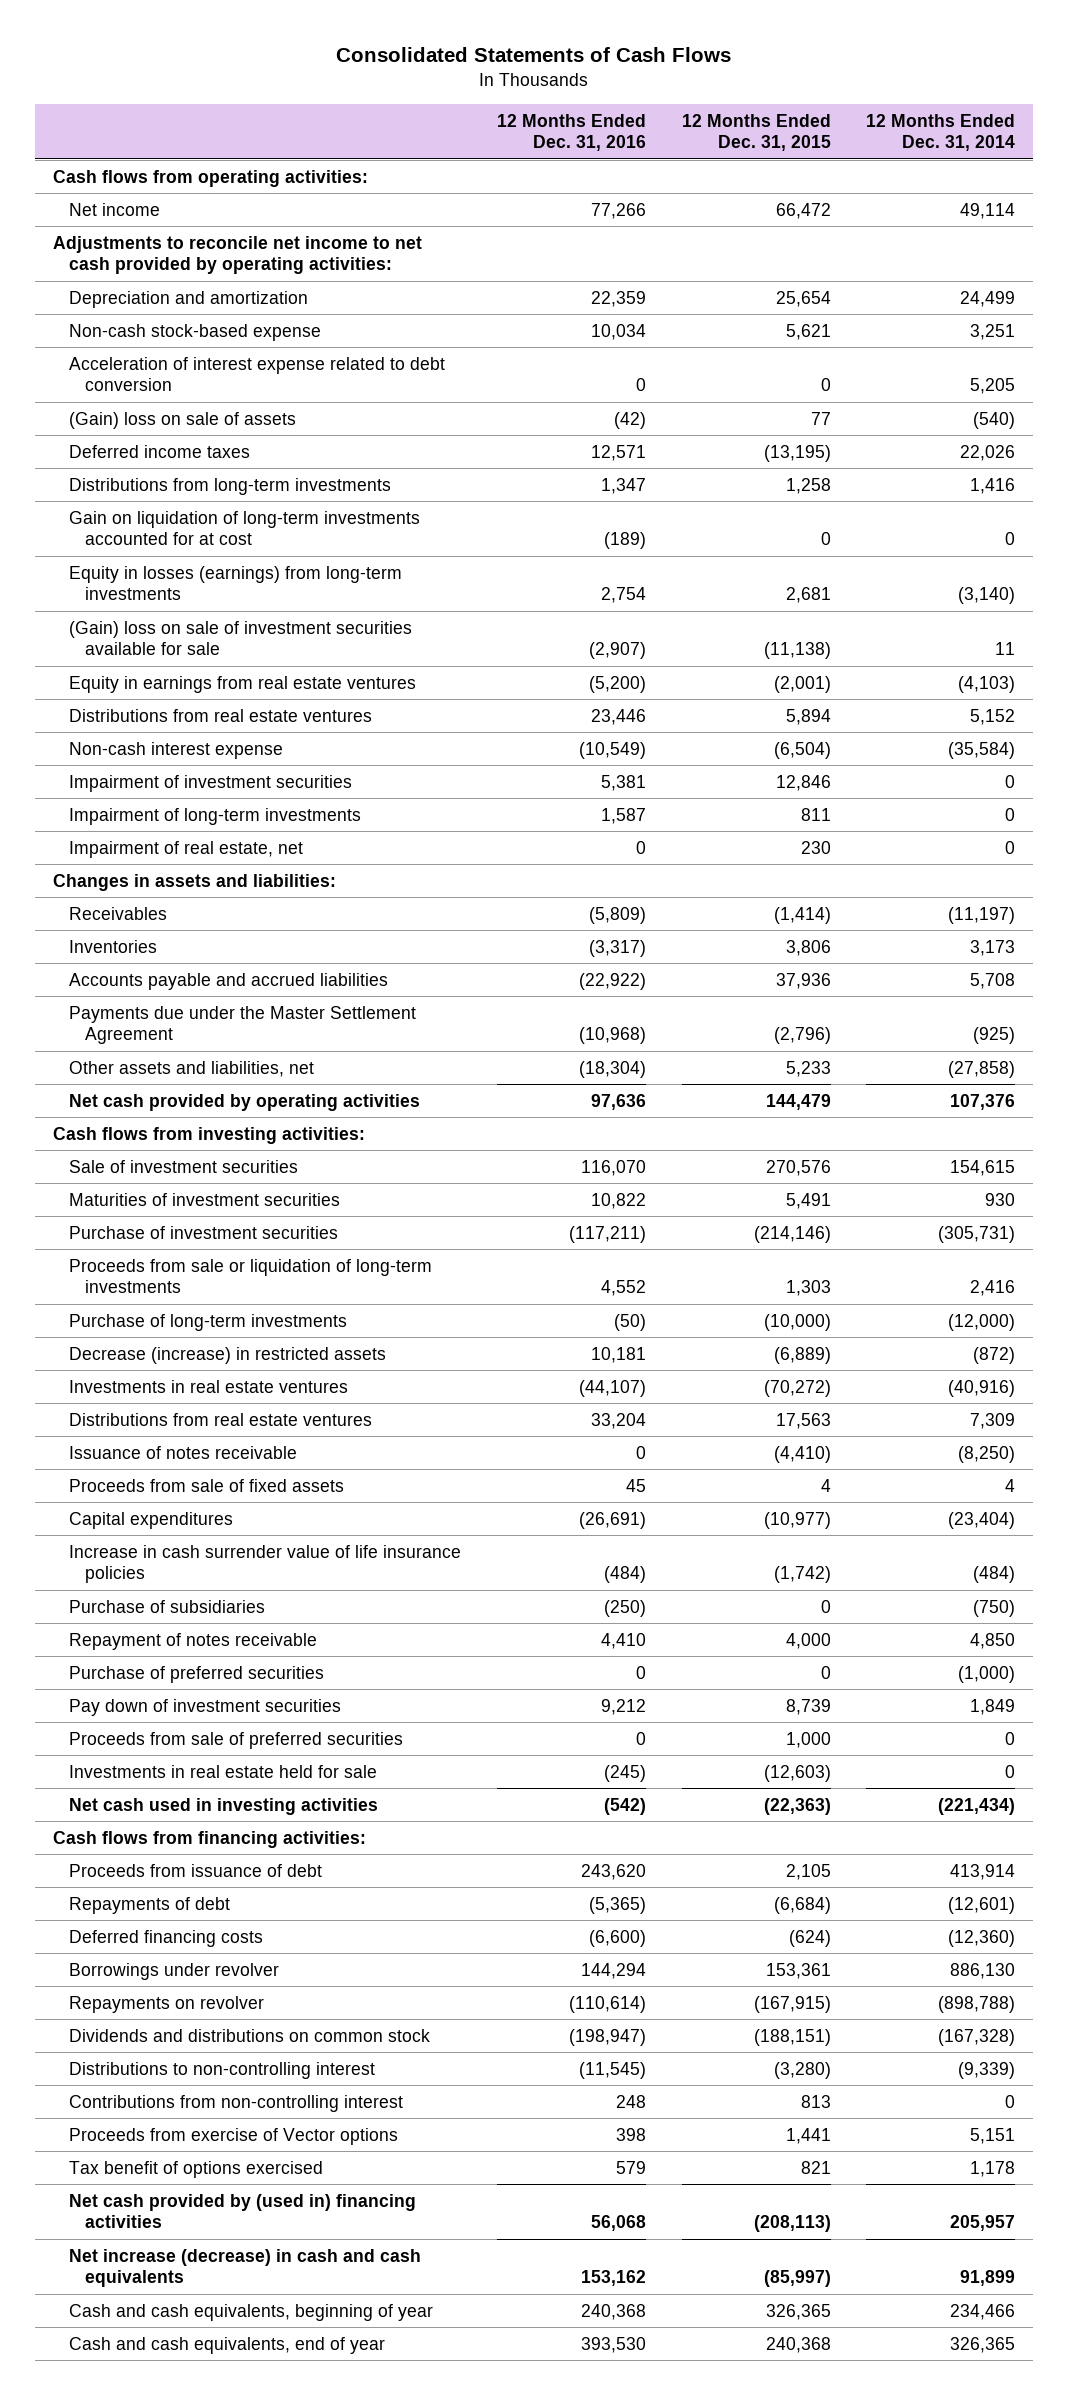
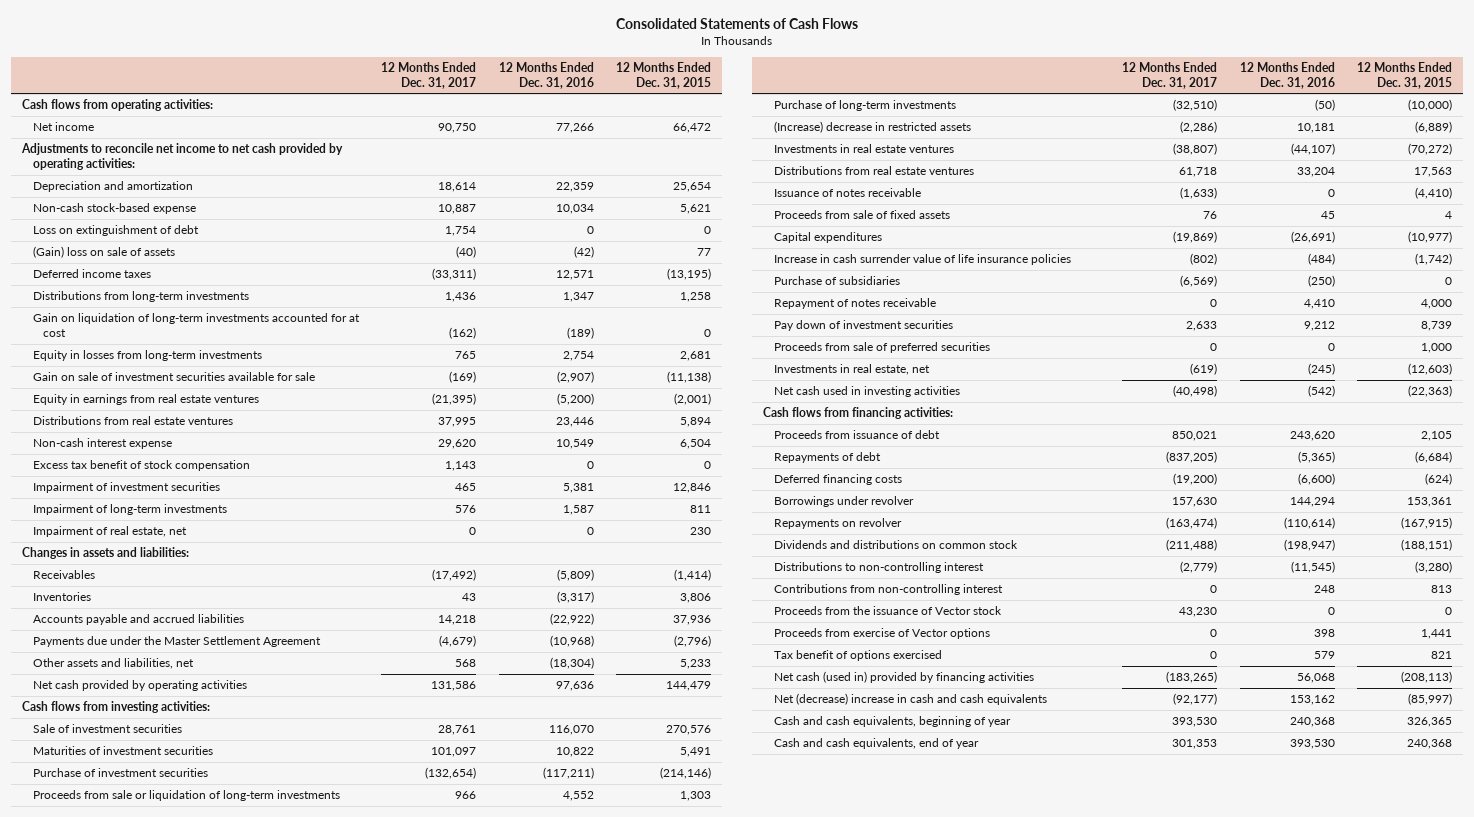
- | 12 Months Ended Dec. 31, 2016 | 12 Months Ended Dec. 31, 2015 | 12 Months Ended Dec. 31, 2014
+ | 12 Months Ended Dec. 31, 2017 | 12 Months Ended Dec. 31, 2016 | 12 Months Ended Dec. 31, 2015
- Acceleration of interest expense related to debt conversion | 0 | 0 | 5,205
+ Loss on extinguishment of debt | 1,754 | 0 | 0
- Equity in losses (earnings) from long-term investments | 2,754 | 2,681 | (3,140)
- (Gain) loss on sale of investment securities available for sale | (2,907) | (11,138) | 11
+ Equity in losses from long-term investments | 765 | 2,754 | 2,681
+ Gain on sale of investment securities available for sale | (169) | (2,907) | (11,138)
- Non-cash interest expense | (10,549) | (6,504) | (35,584)
+ Non-cash interest expense | 29,620 | 10,549 | 6,504
+ Excess tax benefit of stock compensation | 1,143 | 0 | 0
- Decrease (increase) in restricted assets | 10,181 | (6,889) | (872)
+ (Increase) decrease in restricted assets | (2,286) | 10,181 | (6,889)
- Purchase of preferred securities | 0 | 0 | (1,000)
- Investments in real estate held for sale | (245) | (12,603) | 0
+ Investments in real estate, net | (619) | (245) | (12,603)
+ Proceeds from the issuance of Vector stock | 43,230 | 0 | 0
- Net cash provided by (used in) financing activities | 56,068 | (208,113) | 205,957
- Net increase (decrease) in cash and cash equivalents | 153,162 | (85,997) | 91,899
+ Net cash (used in) provided by financing activities | (183,265) | 56,068 | (208,113)
+ Net (decrease) increase in cash and cash equivalents | (92,177) | 153,162 | (85,997)

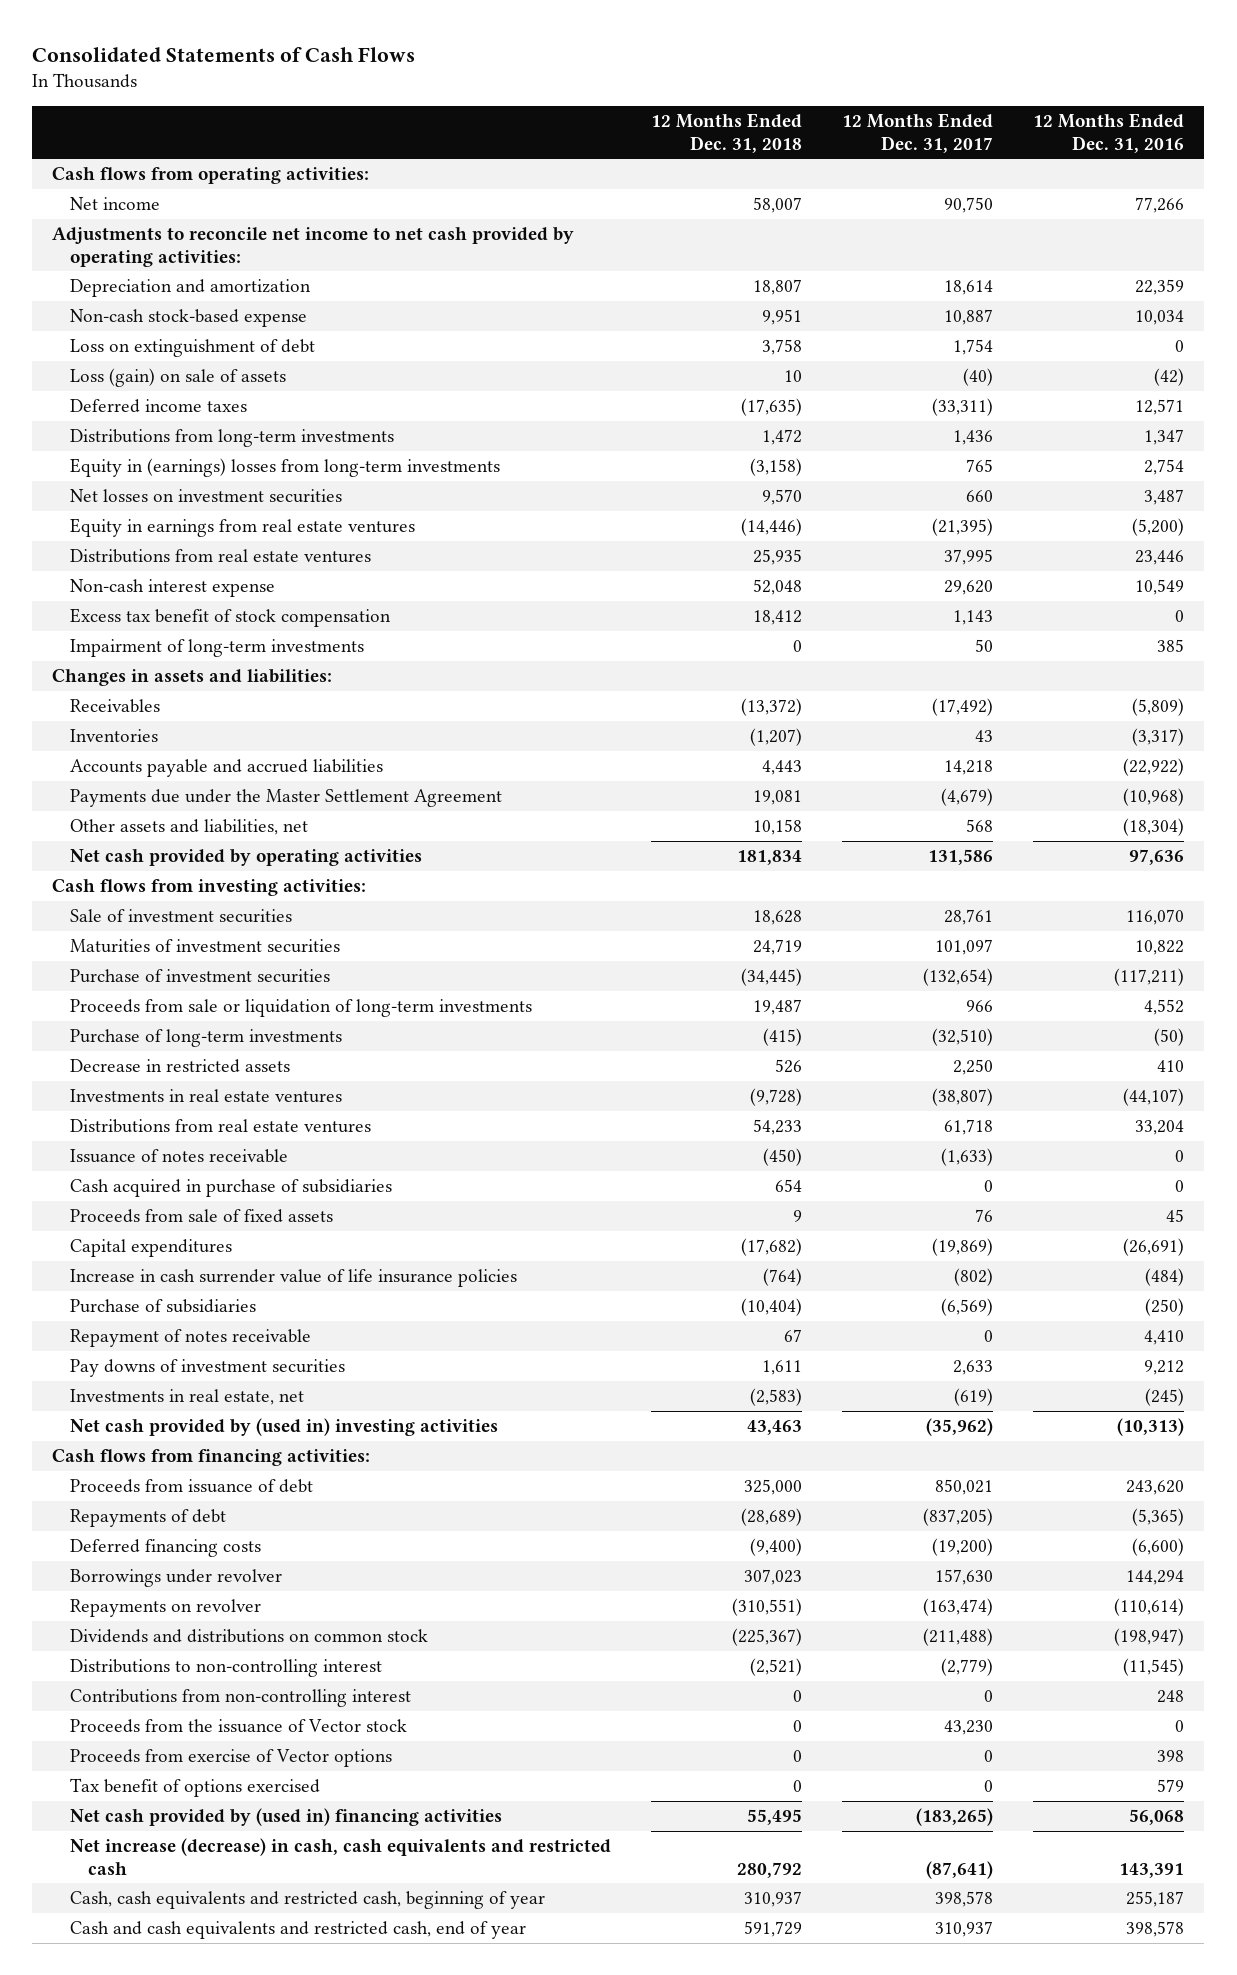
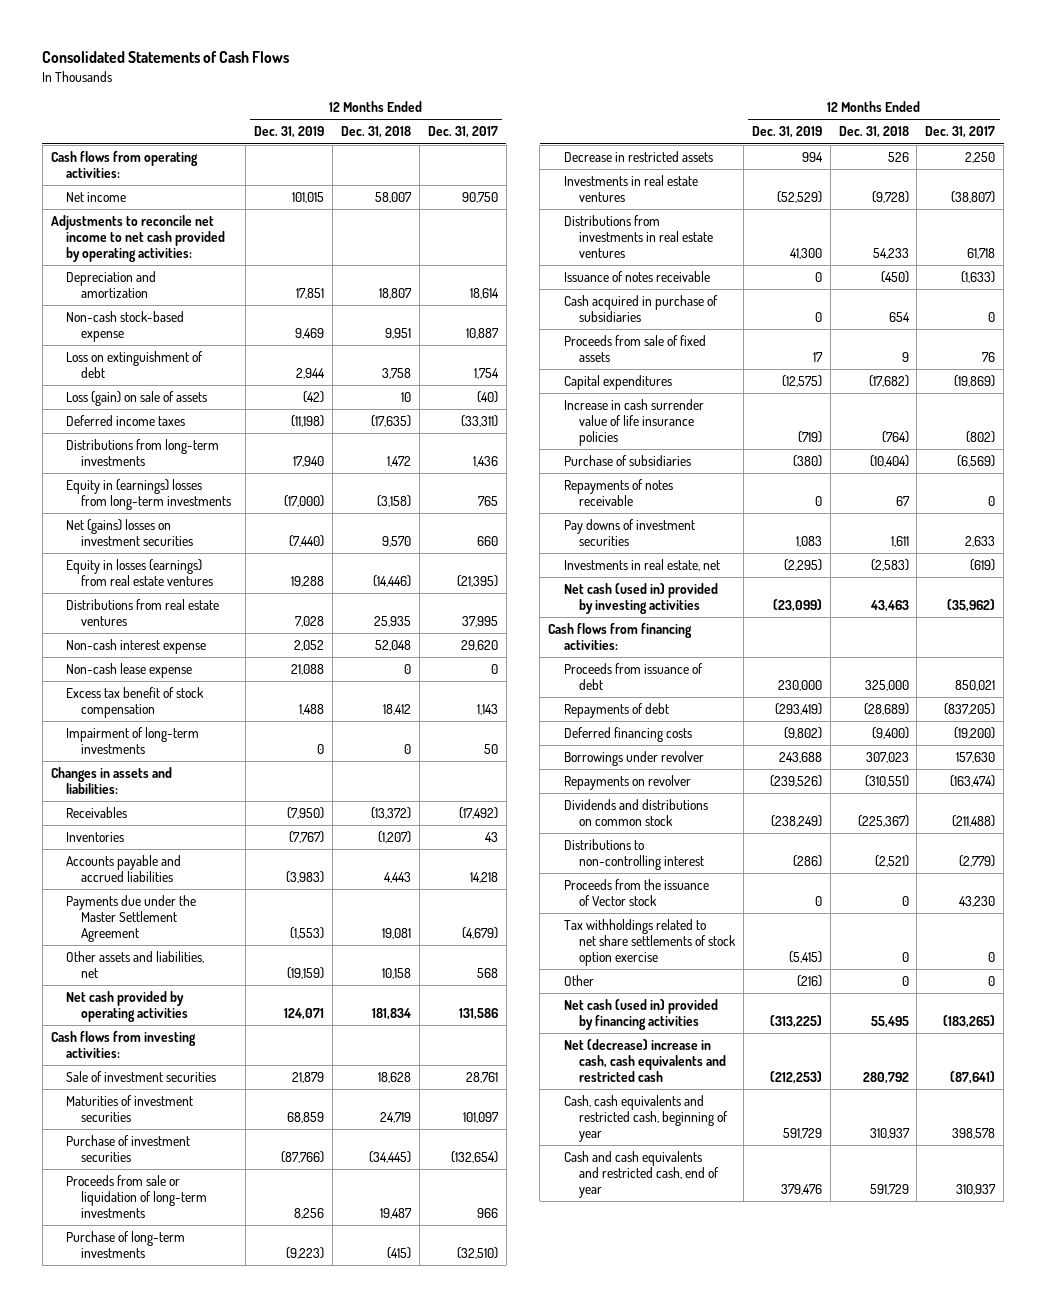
- | 12 Months Ended Dec. 31, 2018 | 12 Months Ended Dec. 31, 2017 | 12 Months Ended Dec. 31, 2016
+ | 12 Months Ended Dec. 31, 2019 | 12 Months Ended Dec. 31, 2018 | 12 Months Ended Dec. 31, 2017
- Net losses on investment securities | 9,570 | 660 | 3,487
- Equity in earnings from real estate ventures | (14,446) | (21,395) | (5,200)
+ Net (gains) losses on investment securities | (7,440) | 9,570 | 660
+ Equity in losses (earnings) from real estate ventures | 19,288 | (14,446) | (21,395)
+ Non-cash lease expense | 21,088 | 0 | 0
- Distributions from real estate ventures | 54,233 | 61,718 | 33,204
+ Distributions from investments in real estate ventures | 41,300 | 54,233 | 61,718
- Repayment of notes receivable | 67 | 0 | 4,410
+ Repayments of notes receivable | 0 | 67 | 0
- Net cash provided by (used in) investing activities | 43,463 | (35,962) | (10,313)
+ Net cash (used in) provided by investing activities | (23,099) | 43,463 | (35,962)
- Contributions from non-controlling interest | 0 | 0 | 248
- Proceeds from exercise of Vector options | 0 | 0 | 398
- Tax benefit of options exercised | 0 | 0 | 579
- Net cash provided by (used in) financing activities | 55,495 | (183,265) | 56,068
- Net increase (decrease) in cash, cash equivalents and restricted cash | 280,792 | (87,641) | 143,391
+ Tax withholdings related to net share settlements of stock option exercise | (5,415) | 0 | 0
+ Other | (216) | 0 | 0
+ Net cash (used in) provided by financing activities | (313,225) | 55,495 | (183,265)
+ Net (decrease) increase in cash, cash equivalents and restricted cash | (212,253) | 280,792 | (87,641)

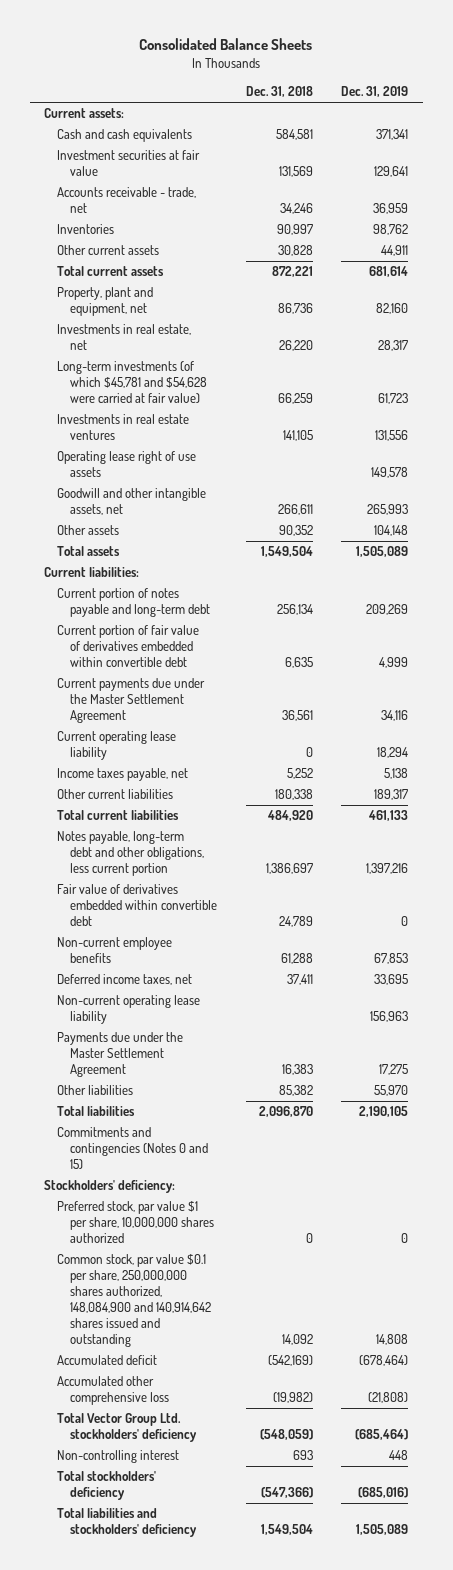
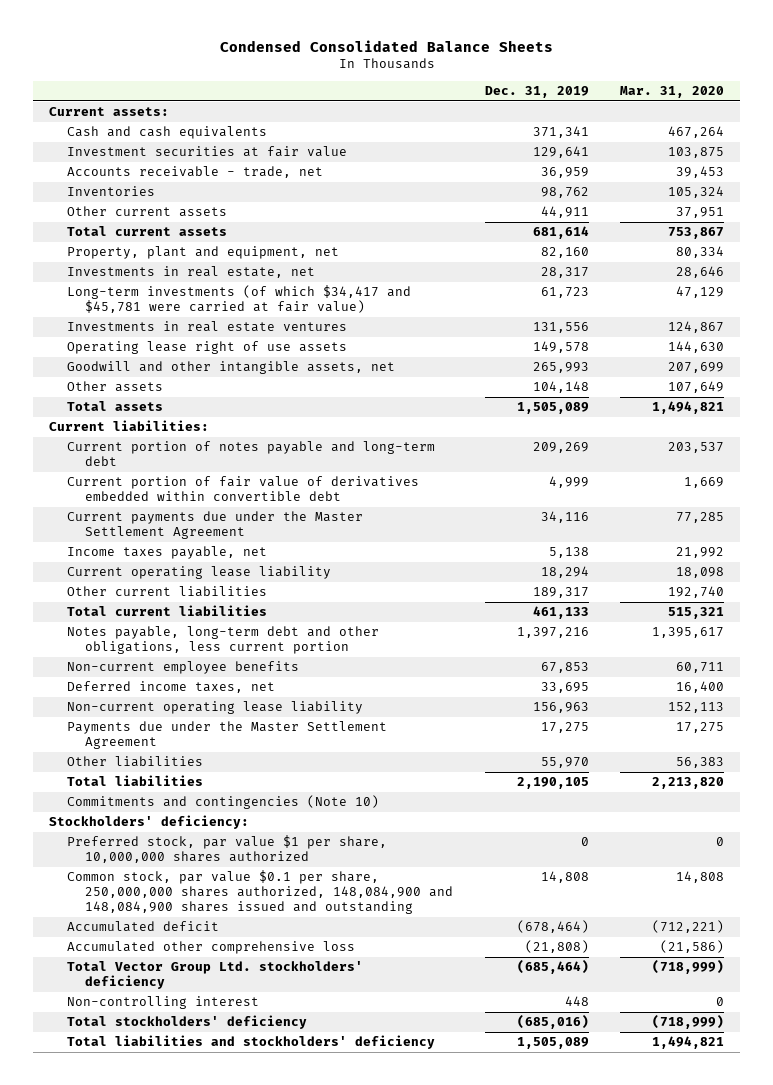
- Consolidated Balance Sheets
+ Condensed Consolidated Balance Sheets
- | Dec. 31, 2018 | Dec. 31, 2019
+ | Dec. 31, 2019 | Mar. 31, 2020
- Long-term investments (of which $45,781 and $54,628 were carried at fair value) | 66,259 | 61,723
+ Long-term investments (of which $34,417 and $45,781 were carried at fair value) | 61,723 | 47,129
moved down: Current operating lease liability | 18,294 | 18,098
- Fair value of derivatives embedded within convertible debt | 24,789 | 0
- Commitments and contingencies (Notes 0 and 15)
+ Commitments and contingencies (Note 10)
- Common stock, par value $0.1 per share, 250,000,000 shares authorized, 148,084,900 and 140,914,642 shares issued and outstanding | 14,092 | 14,808
+ Common stock, par value $0.1 per share, 250,000,000 shares authorized, 148,084,900 and 148,084,900 shares issued and outstanding | 14,808 | 14,808

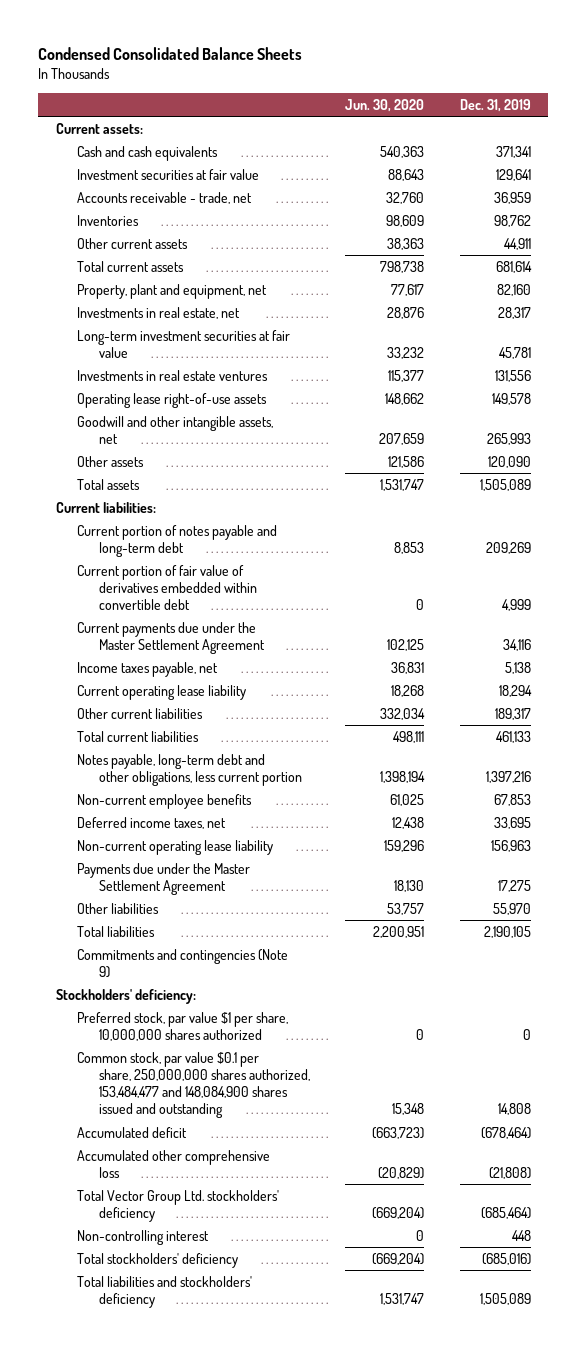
- | Dec. 31, 2019 | Mar. 31, 2020
+ | Jun. 30, 2020 | Dec. 31, 2019
- Long-term investments (of which $34,417 and $45,781 were carried at fair value) | 61,723 | 47,129
+ Long-term investment securities at fair value | 33,232 | 45,781
- Operating lease right of use assets | 149,578 | 144,630
+ Operating lease right-of-use assets | 148,662 | 149,578
- Other assets | 104,148 | 107,649
+ Other assets | 121,586 | 120,090
- Commitments and contingencies (Note 10)
+ Commitments and contingencies (Note 9)
- Common stock, par value $0.1 per share, 250,000,000 shares authorized, 148,084,900 and 148,084,900 shares issued and outstanding | 14,808 | 14,808
+ Common stock, par value $0.1 per share, 250,000,000 shares authorized, 153,484,477 and 148,084,900 shares issued and outstanding | 15,348 | 14,808

